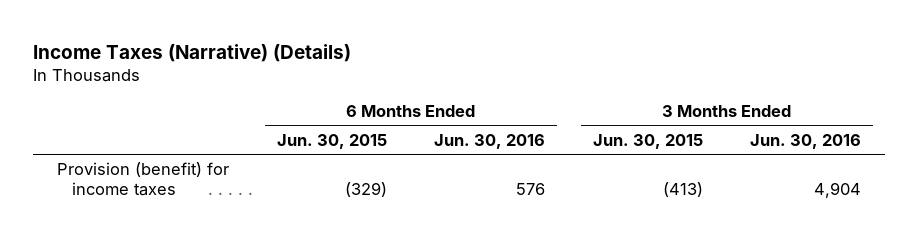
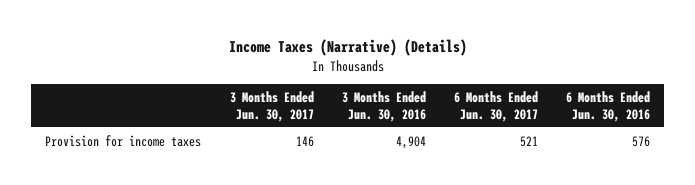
- | 6 Months Ended Jun. 30, 2015 | 6 Months Ended Jun. 30, 2016 | 3 Months Ended Jun. 30, 2015 | 3 Months Ended Jun. 30, 2016
+ | 3 Months Ended Jun. 30, 2017 | 3 Months Ended Jun. 30, 2016 | 6 Months Ended Jun. 30, 2017 | 6 Months Ended Jun. 30, 2016
- Provision (benefit) for income taxes | (329) | 576 | (413) | 4,904
+ Provision for income taxes | 146 | 4,904 | 521 | 576

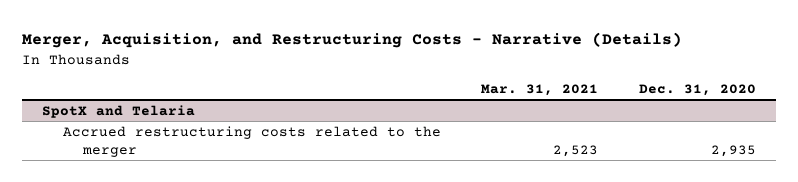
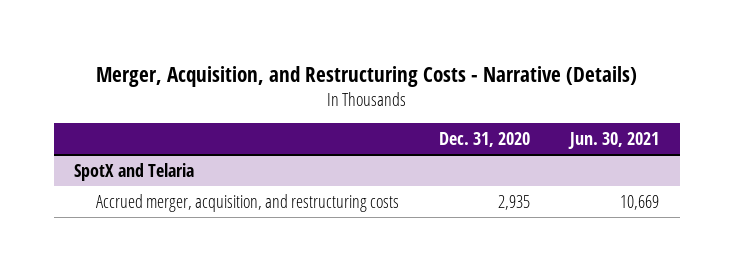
- | Mar. 31, 2021 | Dec. 31, 2020
+ | Dec. 31, 2020 | Jun. 30, 2021
@ SpotX and Telaria
- Accrued restructuring costs related to the merger | 2,523 | 2,935
+ Accrued merger, acquisition, and restructuring costs | 2,935 | 10,669

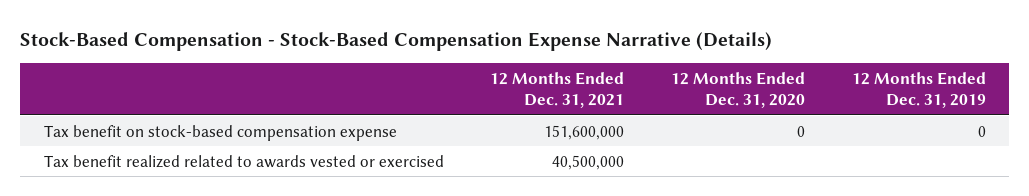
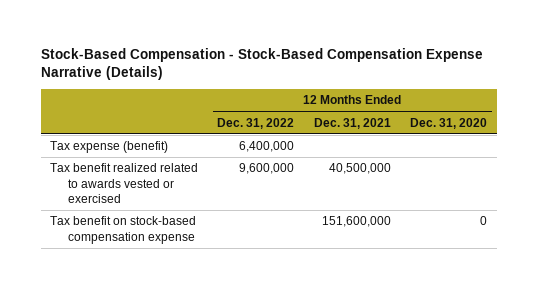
- | 12 Months Ended Dec. 31, 2021 | 12 Months Ended Dec. 31, 2020 | 12 Months Ended Dec. 31, 2019
+ | 12 Months Ended Dec. 31, 2022 | 12 Months Ended Dec. 31, 2021 | 12 Months Ended Dec. 31, 2020
+ Tax expense (benefit) | 6,400,000 | |
moved down: Tax benefit on stock-based compensation expense | | 151,600,000 | 0

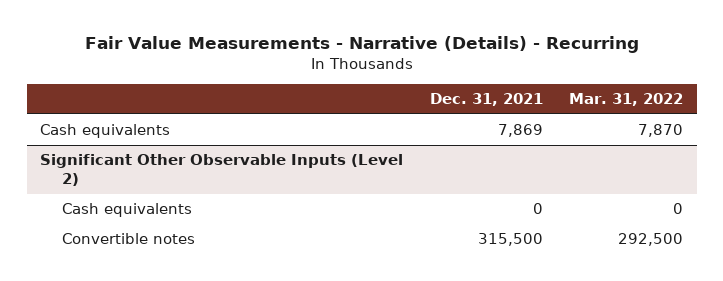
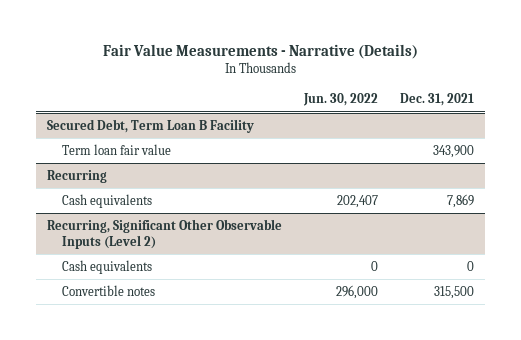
- Fair Value Measurements - Narrative (Details) - Recurring
+ Fair Value Measurements - Narrative (Details)
- | Dec. 31, 2021 | Mar. 31, 2022
+ | Jun. 30, 2022 | Dec. 31, 2021
+ Secured Debt, Term Loan B Facility
+ Term loan fair value | | 343,900
+ Recurring
- Significant Other Observable Inputs (Level 2)
+ Recurring, Significant Other Observable Inputs (Level 2)

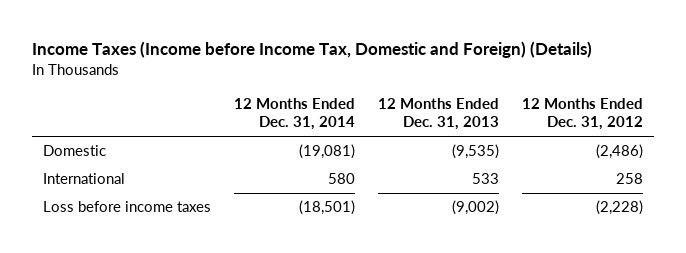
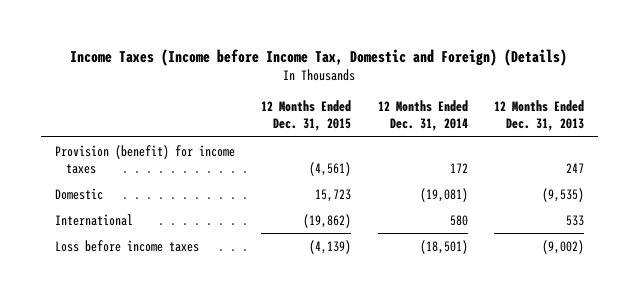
- | 12 Months Ended Dec. 31, 2014 | 12 Months Ended Dec. 31, 2013 | 12 Months Ended Dec. 31, 2012
+ | 12 Months Ended Dec. 31, 2015 | 12 Months Ended Dec. 31, 2014 | 12 Months Ended Dec. 31, 2013
+ Provision (benefit) for income taxes | (4,561) | 172 | 247

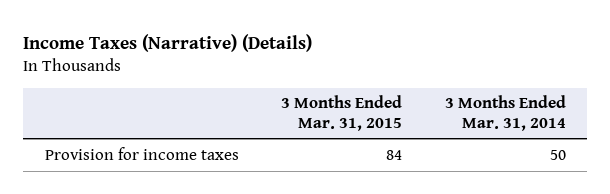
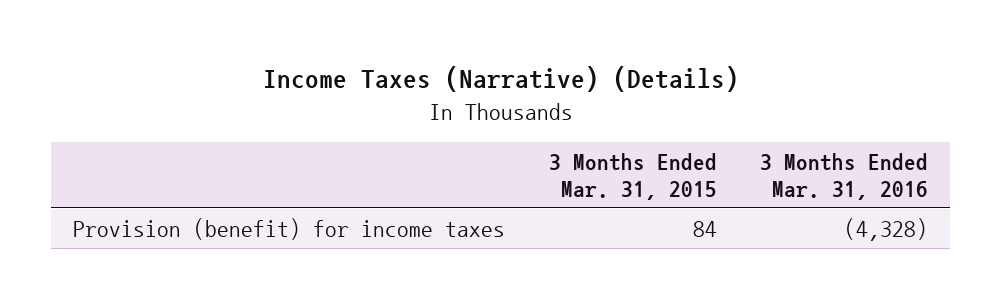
- | 3 Months Ended Mar. 31, 2015 | 3 Months Ended Mar. 31, 2014
+ | 3 Months Ended Mar. 31, 2015 | 3 Months Ended Mar. 31, 2016
- Provision for income taxes | 84 | 50
+ Provision (benefit) for income taxes | 84 | (4,328)

